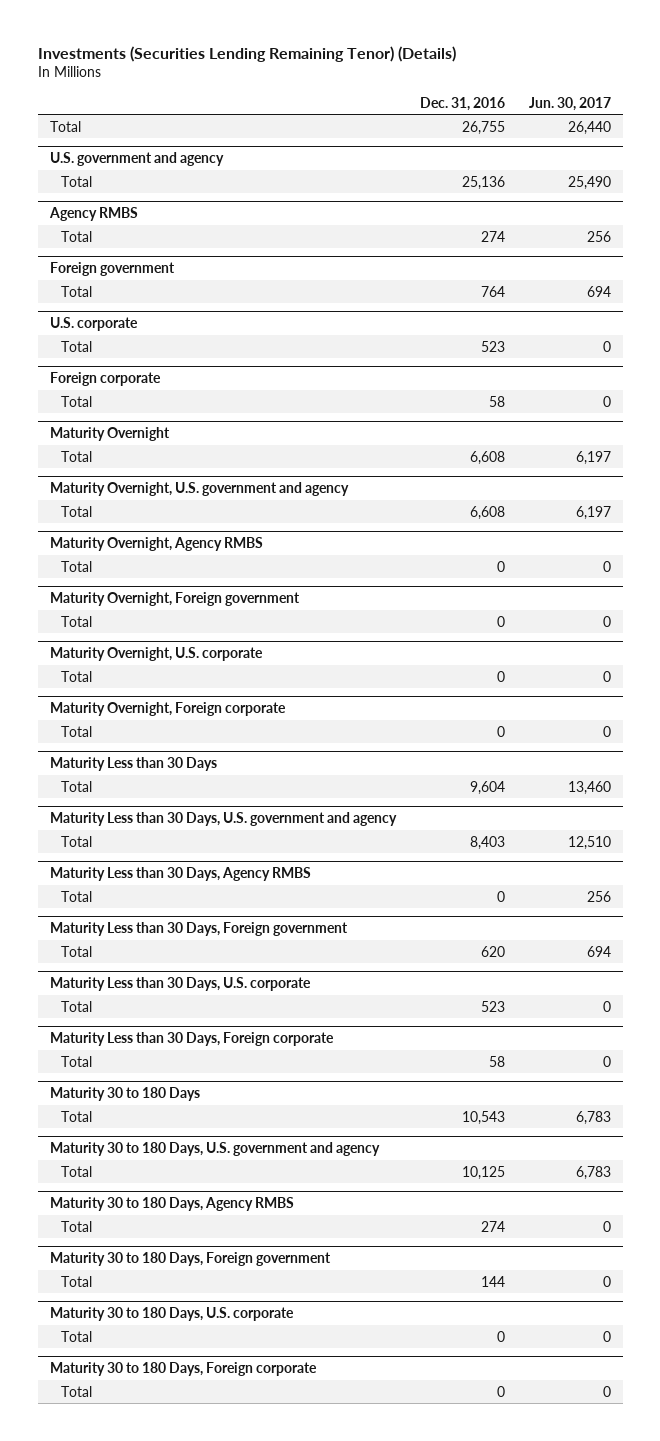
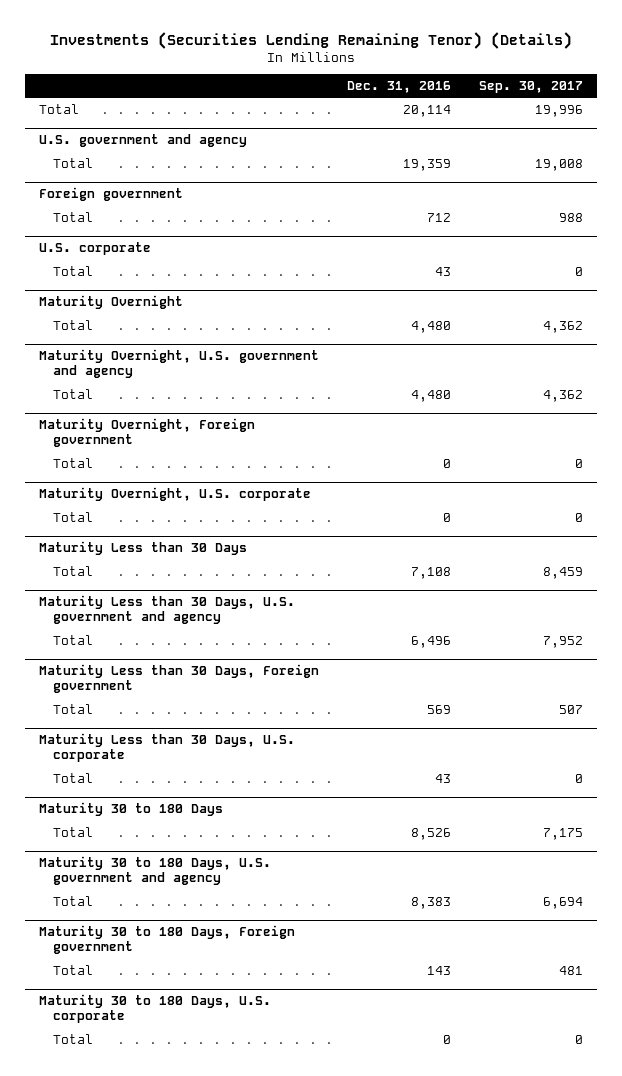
- | Dec. 31, 2016 | Jun. 30, 2017
+ | Dec. 31, 2016 | Sep. 30, 2017
- Total | 26,755 | 26,440
+ Total | 20,114 | 19,996
@ U.S. government and agency
- Total | 25,136 | 25,490
- Agency RMBS
- Total | 274 | 256
@ U.S. government and agency
+ Total | 19,359 | 19,008
@ Foreign government
- Total | 764 | 694
+ Total | 712 | 988
@ U.S. corporate
- Total | 523 | 0
- Foreign corporate
- Total | 58 | 0
@ U.S. corporate
+ Total | 43 | 0
@ Maturity Overnight
- Total | 6,608 | 6,197
+ Total | 4,480 | 4,362
@ Maturity Overnight, U.S. government and agency
- Total | 6,608 | 6,197
- Maturity Overnight, Agency RMBS
- Total | 0 | 0
@ Maturity Overnight, U.S. government and agency
+ Total | 4,480 | 4,362
- Maturity Overnight, Foreign corporate
- Total | 0 | 0
@ Maturity Less than 30 Days
- Total | 9,604 | 13,460
+ Total | 7,108 | 8,459
@ Maturity Less than 30 Days, U.S. government and agency
- Total | 8,403 | 12,510
- Maturity Less than 30 Days, Agency RMBS
- Total | 0 | 256
@ Maturity Less than 30 Days, U.S. government and agency
+ Total | 6,496 | 7,952
@ Maturity Less than 30 Days, Foreign government
- Total | 620 | 694
+ Total | 569 | 507
@ Maturity Less than 30 Days, U.S. corporate
- Total | 523 | 0
- Maturity Less than 30 Days, Foreign corporate
- Total | 58 | 0
@ Maturity Less than 30 Days, U.S. corporate
+ Total | 43 | 0
@ Maturity 30 to 180 Days
- Total | 10,543 | 6,783
+ Total | 8,526 | 7,175
@ Maturity 30 to 180 Days, U.S. government and agency
- Total | 10,125 | 6,783
- Maturity 30 to 180 Days, Agency RMBS
- Total | 274 | 0
@ Maturity 30 to 180 Days, U.S. government and agency
+ Total | 8,383 | 6,694
@ Maturity 30 to 180 Days, Foreign government
- Total | 144 | 0
+ Total | 143 | 481
- Maturity 30 to 180 Days, Foreign corporate
- Total | 0 | 0

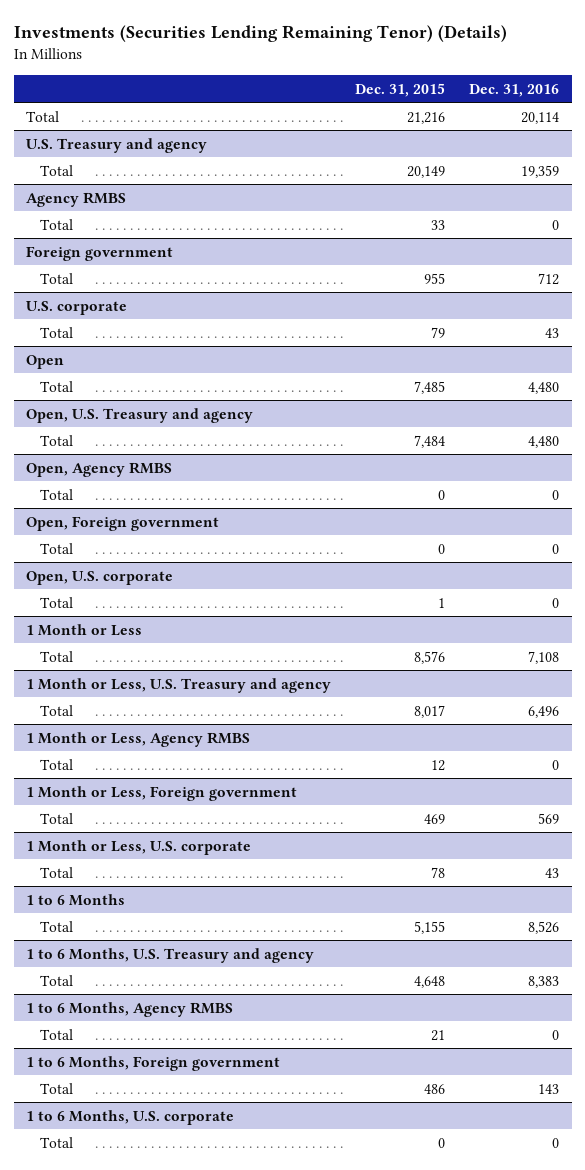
- | Dec. 31, 2016 | Sep. 30, 2017
+ | Dec. 31, 2015 | Dec. 31, 2016
- U.S. government and agency
+ U.S. Treasury and agency
+ Agency RMBS
+ Total | 33 | 0
- Maturity Overnight
+ Open
- Maturity Overnight, U.S. government and agency
+ Open, U.S. Treasury and agency
- Maturity Overnight, Foreign government
+ Open, Agency RMBS
- Maturity Overnight, U.S. corporate
+ Open, Foreign government
- Maturity Less than 30 Days
+ Open, U.S. corporate
+ Total | 1 | 0
+ 1 Month or Less
- Maturity Less than 30 Days, U.S. government and agency
+ 1 Month or Less, U.S. Treasury and agency
- Maturity Less than 30 Days, Foreign government
+ 1 Month or Less, Agency RMBS
+ Total | 12 | 0
+ 1 Month or Less, Foreign government
- Maturity Less than 30 Days, U.S. corporate
+ 1 Month or Less, U.S. corporate
- Maturity 30 to 180 Days
+ 1 to 6 Months
- Maturity 30 to 180 Days, U.S. government and agency
+ 1 to 6 Months, U.S. Treasury and agency
- Maturity 30 to 180 Days, Foreign government
+ 1 to 6 Months, Agency RMBS
+ Total | 21 | 0
+ 1 to 6 Months, Foreign government
- Maturity 30 to 180 Days, U.S. corporate
+ 1 to 6 Months, U.S. corporate

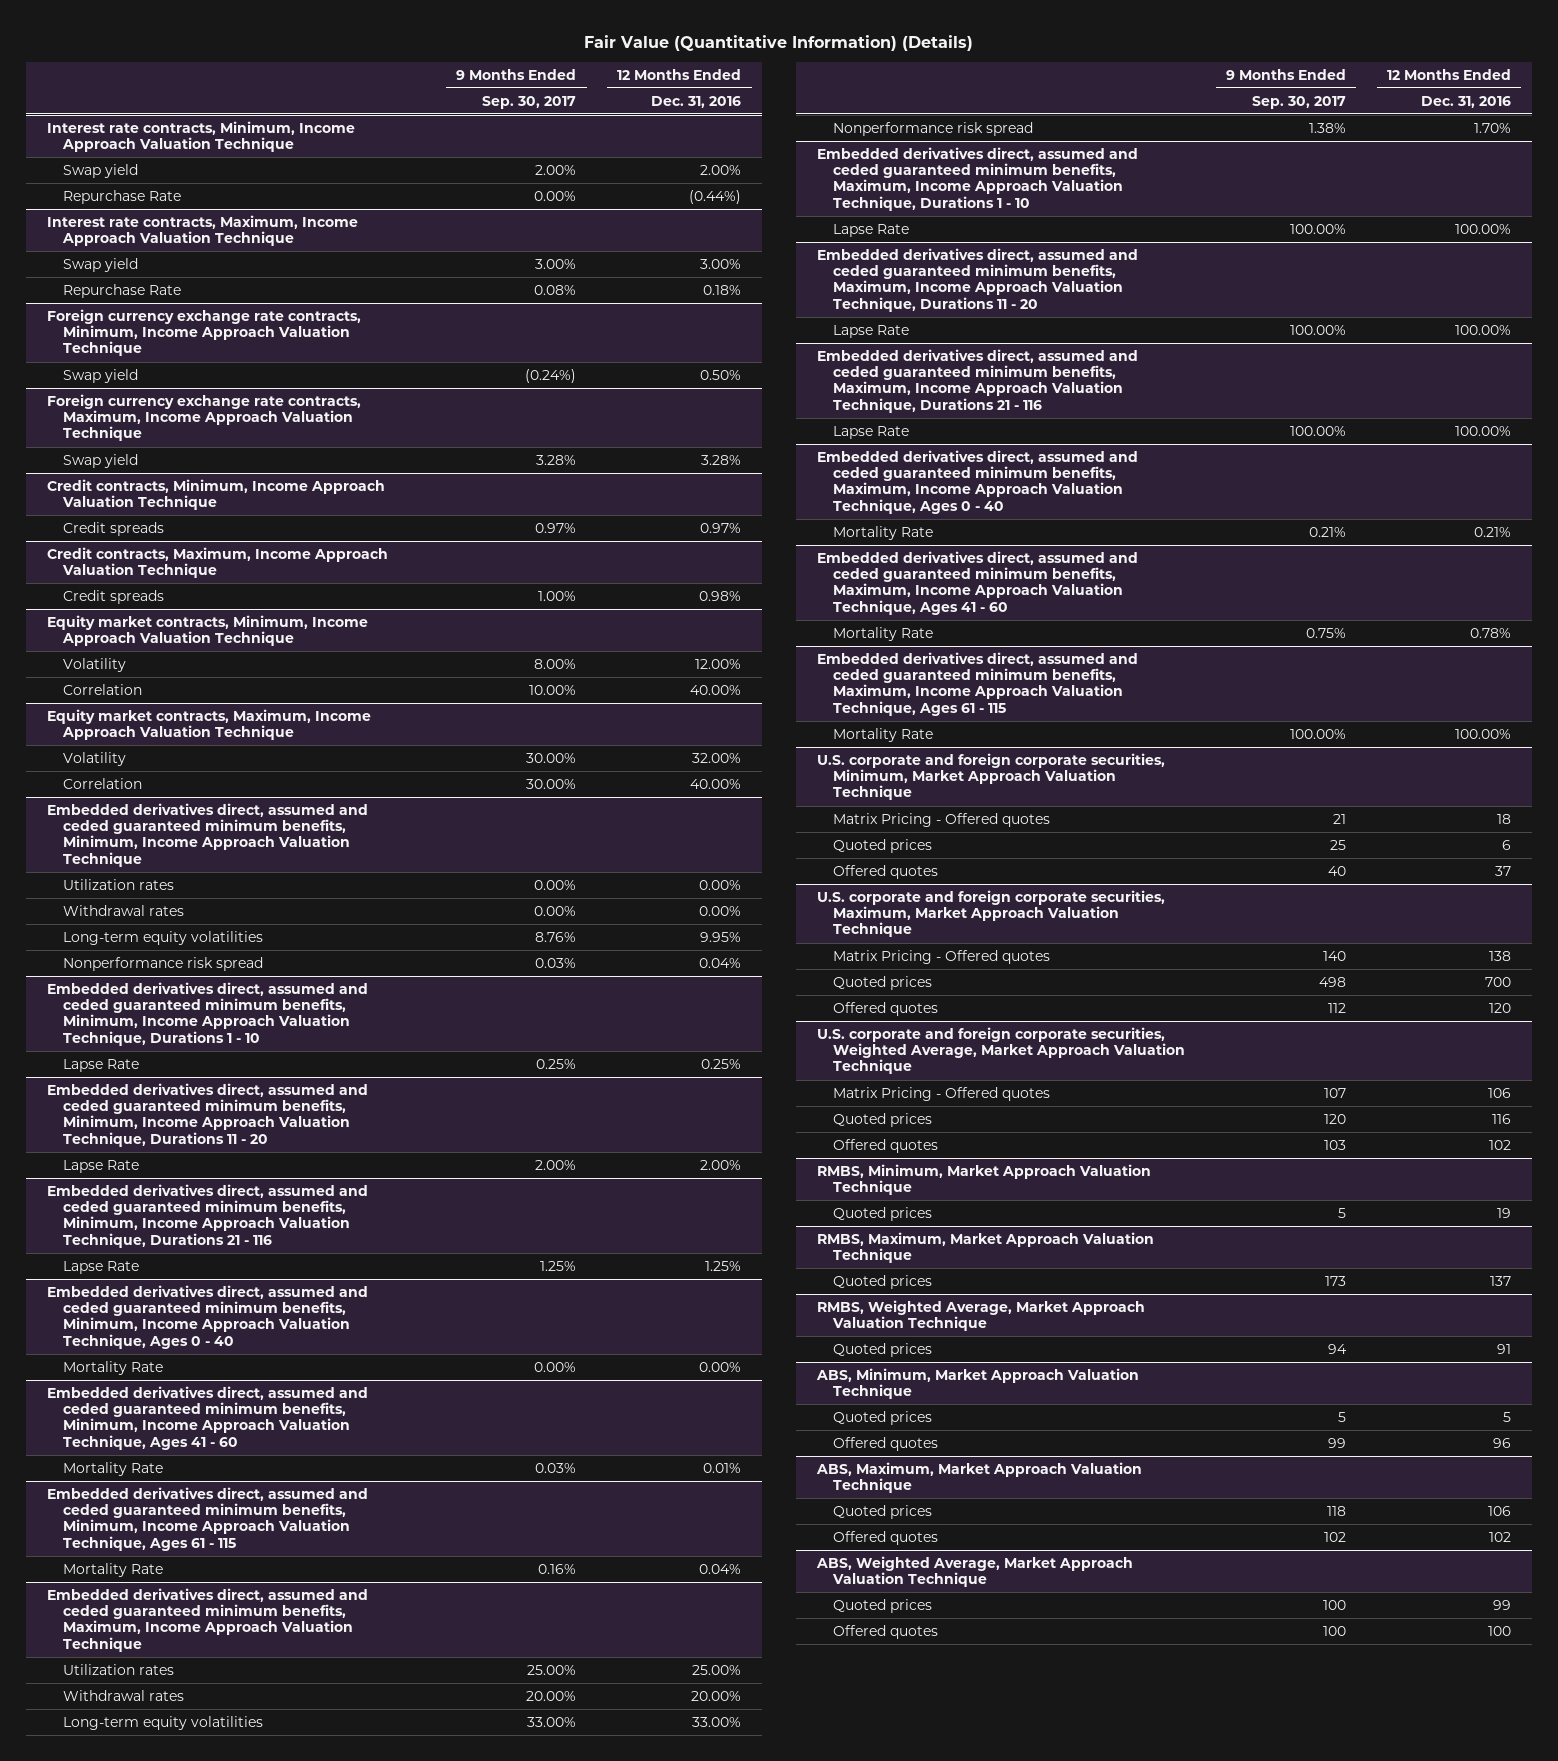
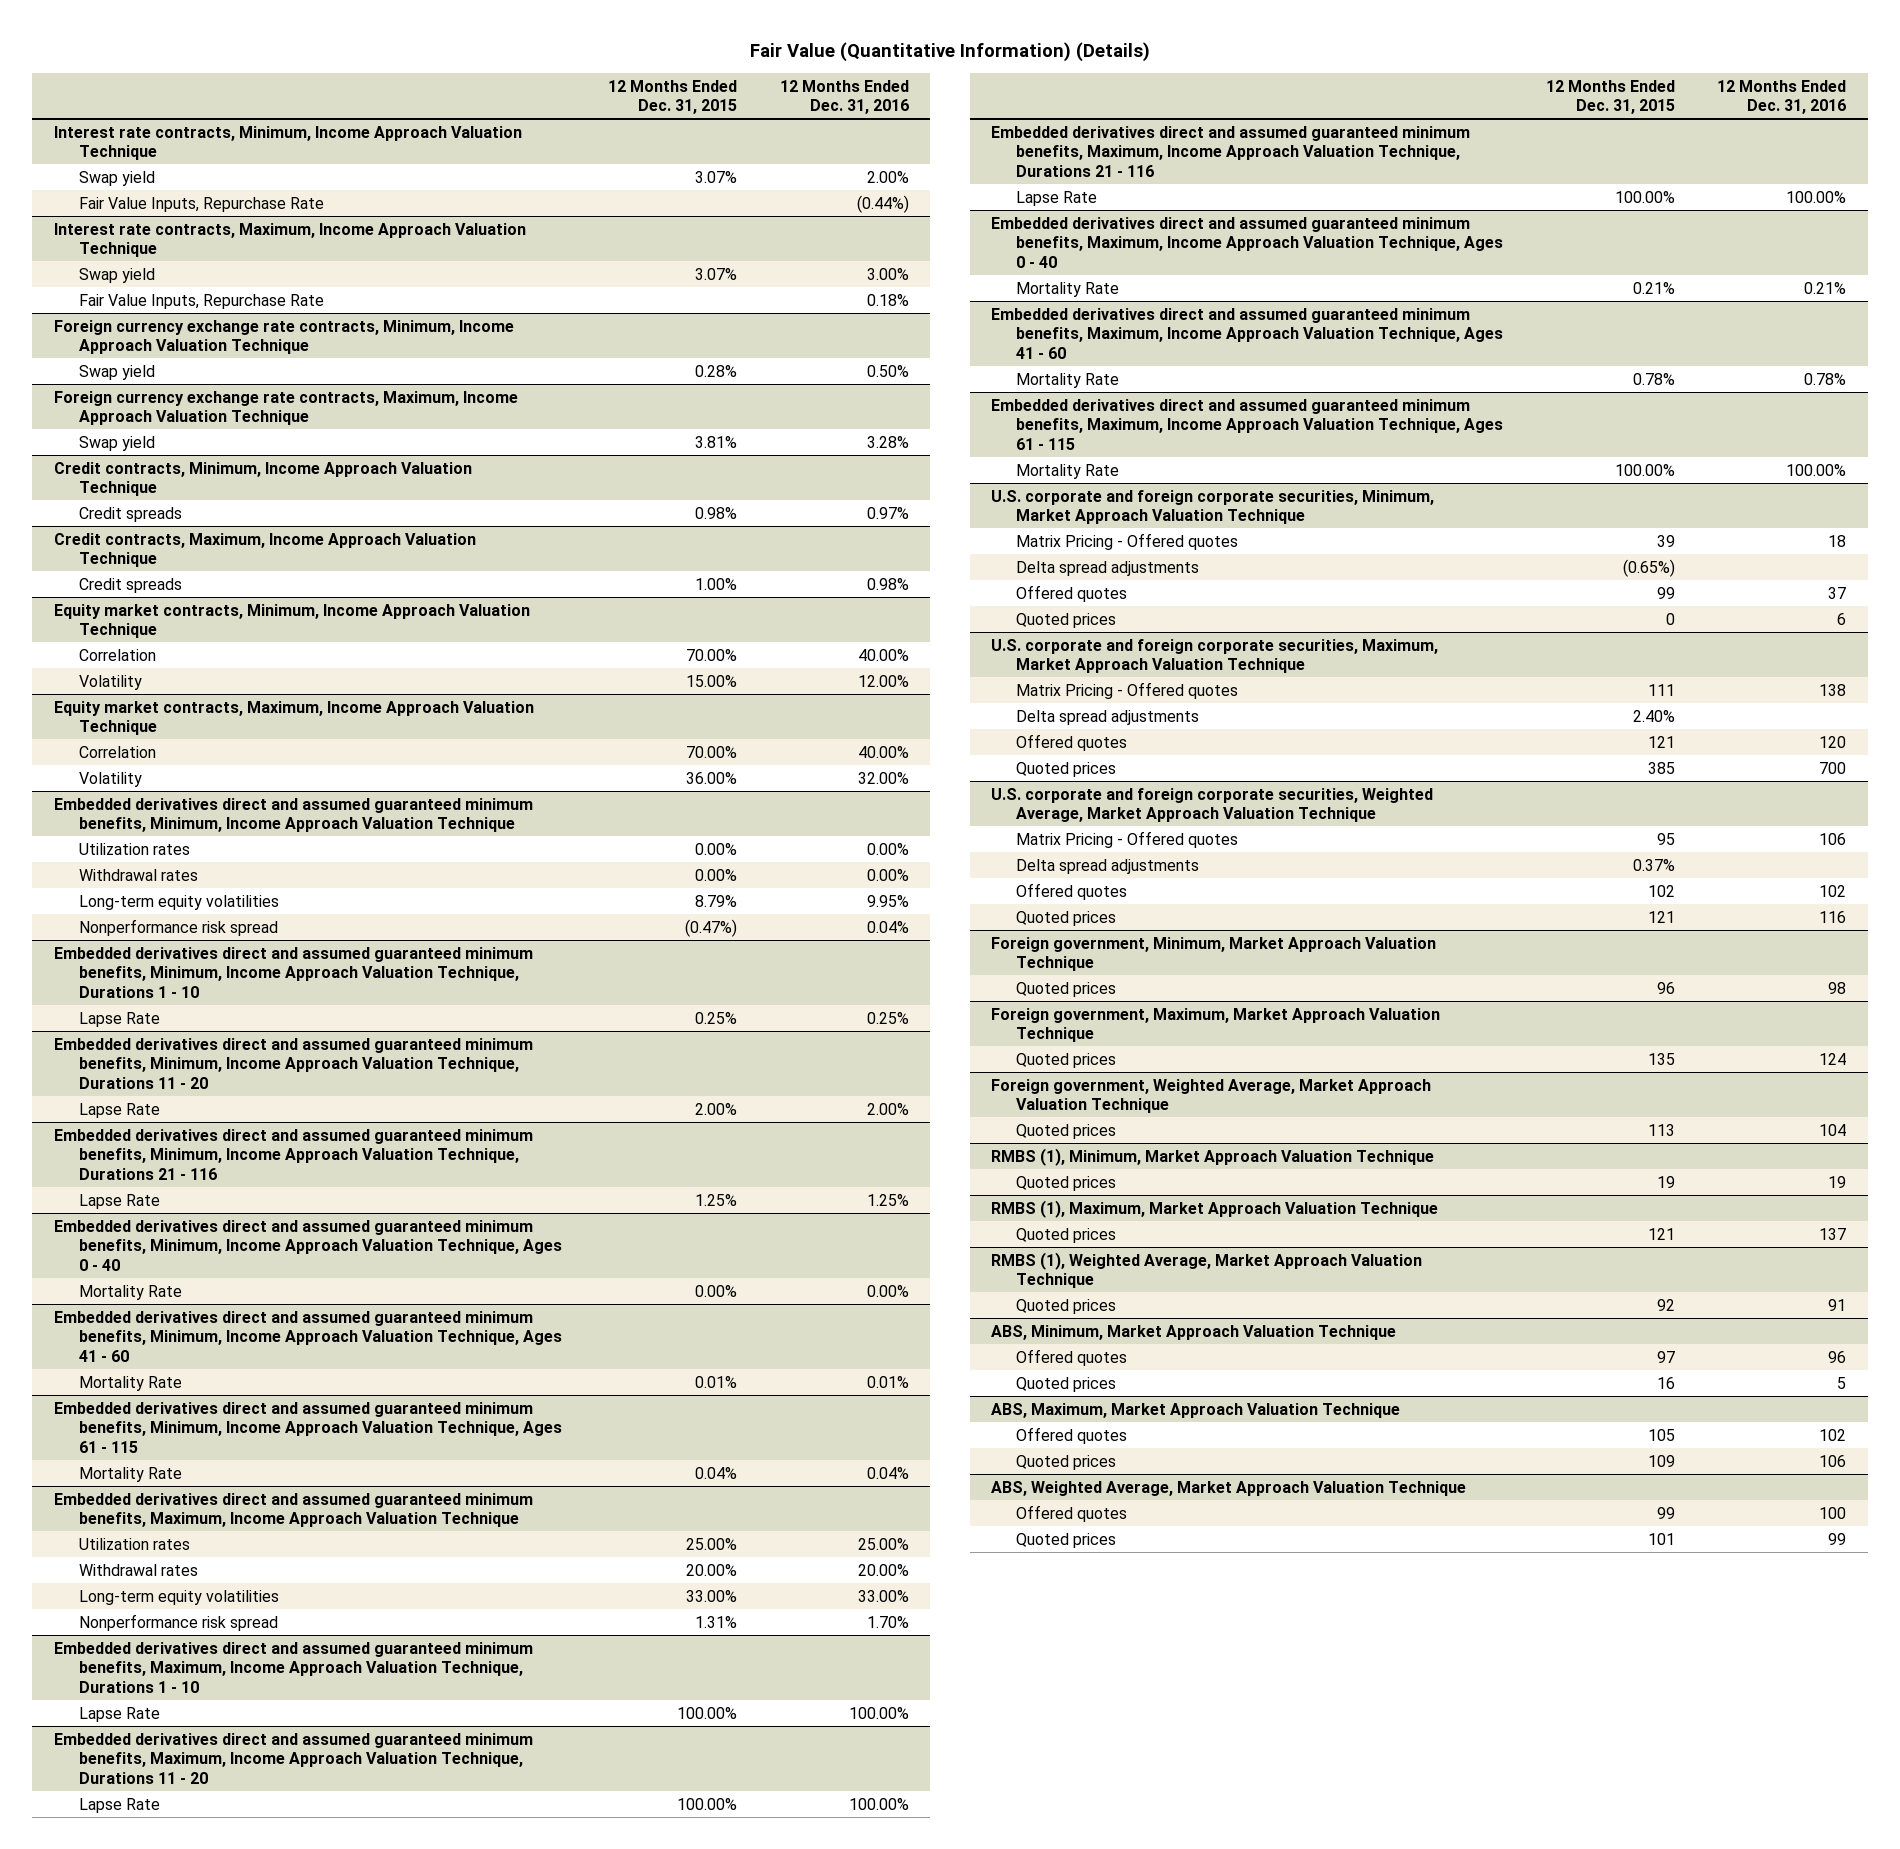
- | 9 Months Ended Sep. 30, 2017 | 12 Months Ended Dec. 31, 2016
+ | 12 Months Ended Dec. 31, 2015 | 12 Months Ended Dec. 31, 2016
@ Interest rate contracts, Minimum, Income Approach Valuation Technique
- Repurchase Rate | 0.00% | (0.44%)
+ Fair Value Inputs, Repurchase Rate | | (0.44%)
@ Interest rate contracts, Maximum, Income Approach Valuation Technique
- Repurchase Rate | 0.08% | 0.18%
+ Fair Value Inputs, Repurchase Rate | | 0.18%
@ Equity market contracts, Minimum, Income Approach Valuation Technique
moved down: Volatility | 15.00% | 12.00%
- Embedded derivatives direct, assumed and ceded guaranteed minimum benefits, Minimum, Income Approach Valuation Technique
@ Equity market contracts, Maximum, Income Approach Valuation Technique
moved down: Volatility | 36.00% | 32.00%
+ Embedded derivatives direct and assumed guaranteed minimum benefits, Minimum, Income Approach Valuation Technique
- Embedded derivatives direct, assumed and ceded guaranteed minimum benefits, Minimum, Income Approach Valuation Technique, Durations 1 - 10
+ Embedded derivatives direct and assumed guaranteed minimum benefits, Minimum, Income Approach Valuation Technique, Durations 1 - 10
- Embedded derivatives direct, assumed and ceded guaranteed minimum benefits, Minimum, Income Approach Valuation Technique, Durations 11 - 20
+ Embedded derivatives direct and assumed guaranteed minimum benefits, Minimum, Income Approach Valuation Technique, Durations 11 - 20
- Embedded derivatives direct, assumed and ceded guaranteed minimum benefits, Minimum, Income Approach Valuation Technique, Durations 21 - 116
+ Embedded derivatives direct and assumed guaranteed minimum benefits, Minimum, Income Approach Valuation Technique, Durations 21 - 116
- Embedded derivatives direct, assumed and ceded guaranteed minimum benefits, Minimum, Income Approach Valuation Technique, Ages 0 - 40
+ Embedded derivatives direct and assumed guaranteed minimum benefits, Minimum, Income Approach Valuation Technique, Ages 0 - 40
- Embedded derivatives direct, assumed and ceded guaranteed minimum benefits, Minimum, Income Approach Valuation Technique, Ages 41 - 60
+ Embedded derivatives direct and assumed guaranteed minimum benefits, Minimum, Income Approach Valuation Technique, Ages 41 - 60
- Embedded derivatives direct, assumed and ceded guaranteed minimum benefits, Minimum, Income Approach Valuation Technique, Ages 61 - 115
+ Embedded derivatives direct and assumed guaranteed minimum benefits, Minimum, Income Approach Valuation Technique, Ages 61 - 115
- Embedded derivatives direct, assumed and ceded guaranteed minimum benefits, Maximum, Income Approach Valuation Technique
+ Embedded derivatives direct and assumed guaranteed minimum benefits, Maximum, Income Approach Valuation Technique
- Embedded derivatives direct, assumed and ceded guaranteed minimum benefits, Maximum, Income Approach Valuation Technique, Durations 1 - 10
+ Embedded derivatives direct and assumed guaranteed minimum benefits, Maximum, Income Approach Valuation Technique, Durations 1 - 10
- Embedded derivatives direct, assumed and ceded guaranteed minimum benefits, Maximum, Income Approach Valuation Technique, Durations 11 - 20
+ Embedded derivatives direct and assumed guaranteed minimum benefits, Maximum, Income Approach Valuation Technique, Durations 11 - 20
- Embedded derivatives direct, assumed and ceded guaranteed minimum benefits, Maximum, Income Approach Valuation Technique, Durations 21 - 116
+ Embedded derivatives direct and assumed guaranteed minimum benefits, Maximum, Income Approach Valuation Technique, Durations 21 - 116
- Embedded derivatives direct, assumed and ceded guaranteed minimum benefits, Maximum, Income Approach Valuation Technique, Ages 0 - 40
+ Embedded derivatives direct and assumed guaranteed minimum benefits, Maximum, Income Approach Valuation Technique, Ages 0 - 40
- Embedded derivatives direct, assumed and ceded guaranteed minimum benefits, Maximum, Income Approach Valuation Technique, Ages 41 - 60
+ Embedded derivatives direct and assumed guaranteed minimum benefits, Maximum, Income Approach Valuation Technique, Ages 41 - 60
- Embedded derivatives direct, assumed and ceded guaranteed minimum benefits, Maximum, Income Approach Valuation Technique, Ages 61 - 115
+ Embedded derivatives direct and assumed guaranteed minimum benefits, Maximum, Income Approach Valuation Technique, Ages 61 - 115
@ U.S. corporate and foreign corporate securities, Minimum, Market Approach Valuation Technique
+ Delta spread adjustments | (0.65%) |
moved down: Quoted prices | 0 | 6
@ U.S. corporate and foreign corporate securities, Maximum, Market Approach Valuation Technique
+ Delta spread adjustments | 2.40% |
moved down: Quoted prices | 385 | 700
@ U.S. corporate and foreign corporate securities, Weighted Average, Market Approach Valuation Technique
+ Delta spread adjustments | 0.37% |
- RMBS, Minimum, Market Approach Valuation Technique
@ U.S. corporate and foreign corporate securities, Weighted Average, Market Approach Valuation Technique
moved down: Quoted prices | 121 | 116
+ Foreign government, Minimum, Market Approach Valuation Technique
+ Quoted prices | 96 | 98
+ Foreign government, Maximum, Market Approach Valuation Technique
+ Quoted prices | 135 | 124
+ Foreign government, Weighted Average, Market Approach Valuation Technique
+ Quoted prices | 113 | 104
+ RMBS (1), Minimum, Market Approach Valuation Technique
- RMBS, Maximum, Market Approach Valuation Technique
+ RMBS (1), Maximum, Market Approach Valuation Technique
- RMBS, Weighted Average, Market Approach Valuation Technique
+ RMBS (1), Weighted Average, Market Approach Valuation Technique
@ ABS, Minimum, Market Approach Valuation Technique
moved down: Quoted prices | 16 | 5
@ ABS, Maximum, Market Approach Valuation Technique
moved down: Quoted prices | 109 | 106
@ ABS, Weighted Average, Market Approach Valuation Technique
moved down: Quoted prices | 101 | 99

